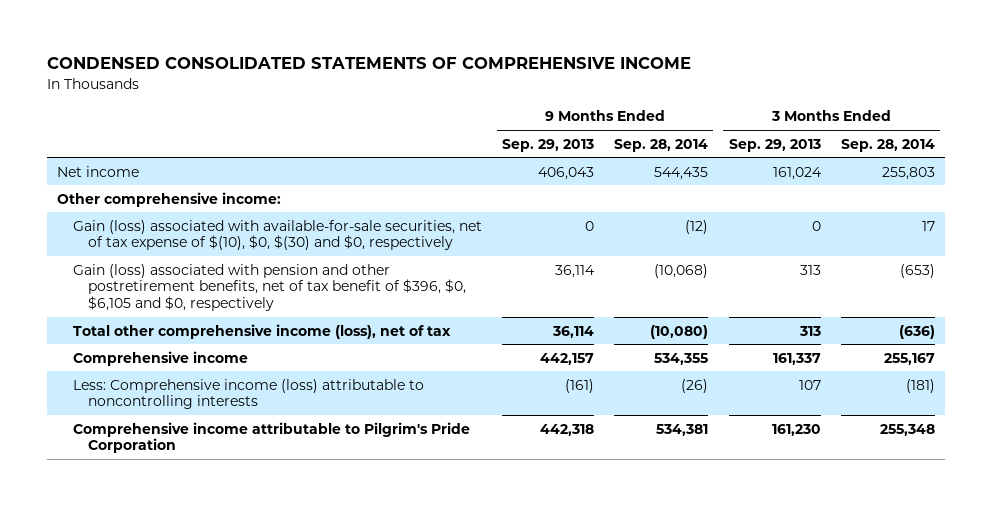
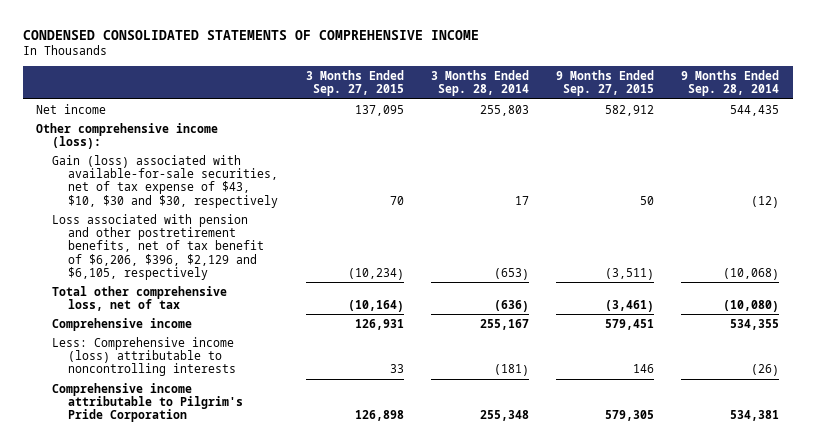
- | 9 Months Ended Sep. 29, 2013 | 9 Months Ended Sep. 28, 2014 | 3 Months Ended Sep. 29, 2013 | 3 Months Ended Sep. 28, 2014
+ | 3 Months Ended Sep. 27, 2015 | 3 Months Ended Sep. 28, 2014 | 9 Months Ended Sep. 27, 2015 | 9 Months Ended Sep. 28, 2014
- Other comprehensive income:
- Gain (loss) associated with available-for-sale securities, net of tax expense of $(10), $0, $(30) and $0, respectively | 0 | (12) | 0 | 17
- Gain (loss) associated with pension and other postretirement benefits, net of tax benefit of $396, $0, $6,105 and $0, respectively | 36,114 | (10,068) | 313 | (653)
- Total other comprehensive income (loss), net of tax | 36,114 | (10,080) | 313 | (636)
+ Other comprehensive income (loss):
+ Gain (loss) associated with available-for-sale securities, net of tax expense of $43, $10, $30 and $30, respectively | 70 | 17 | 50 | (12)
+ Loss associated with pension and other postretirement benefits, net of tax benefit of $6,206, $396, $2,129 and $6,105, respectively | (10,234) | (653) | (3,511) | (10,068)
+ Total other comprehensive loss, net of tax | (10,164) | (636) | (3,461) | (10,080)

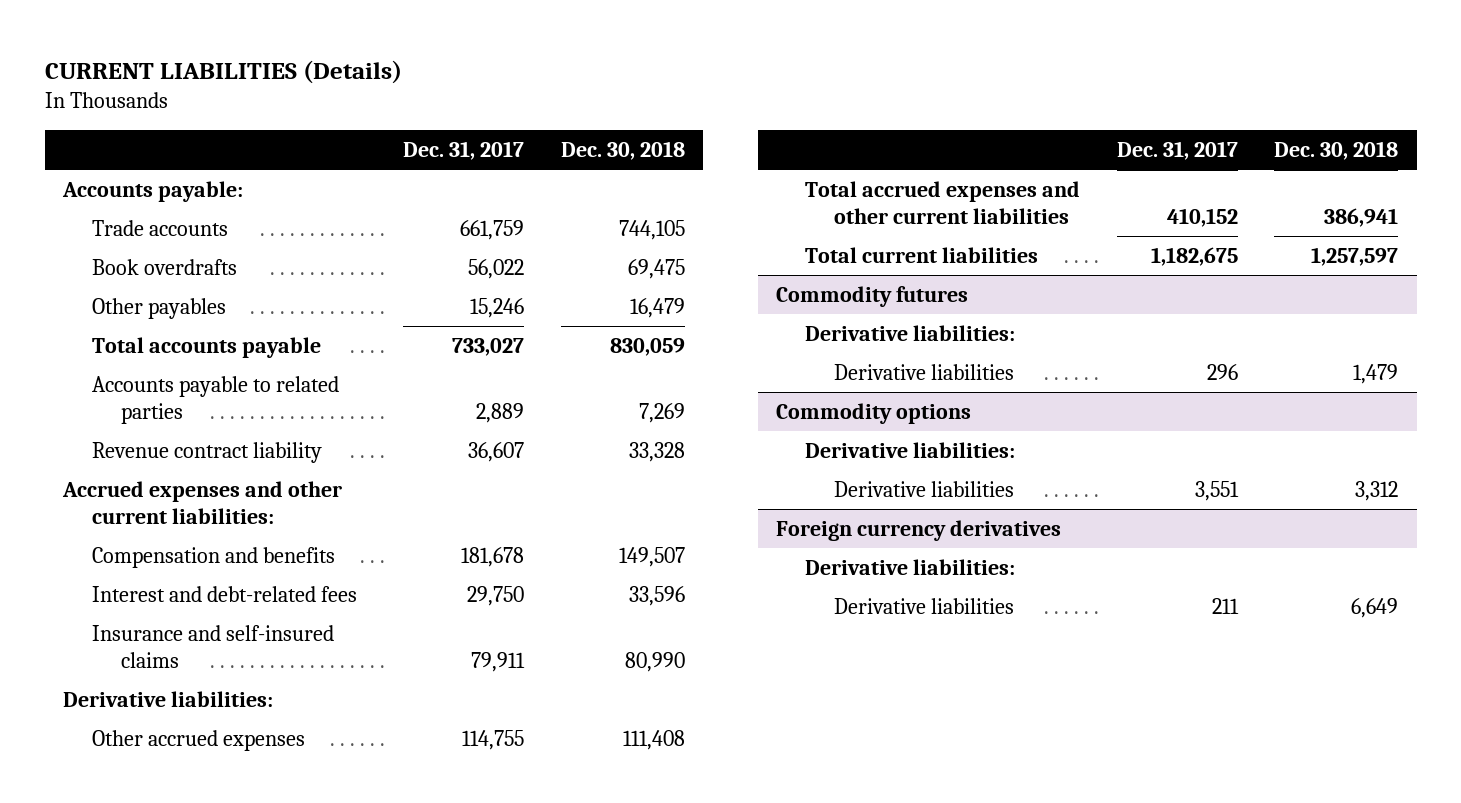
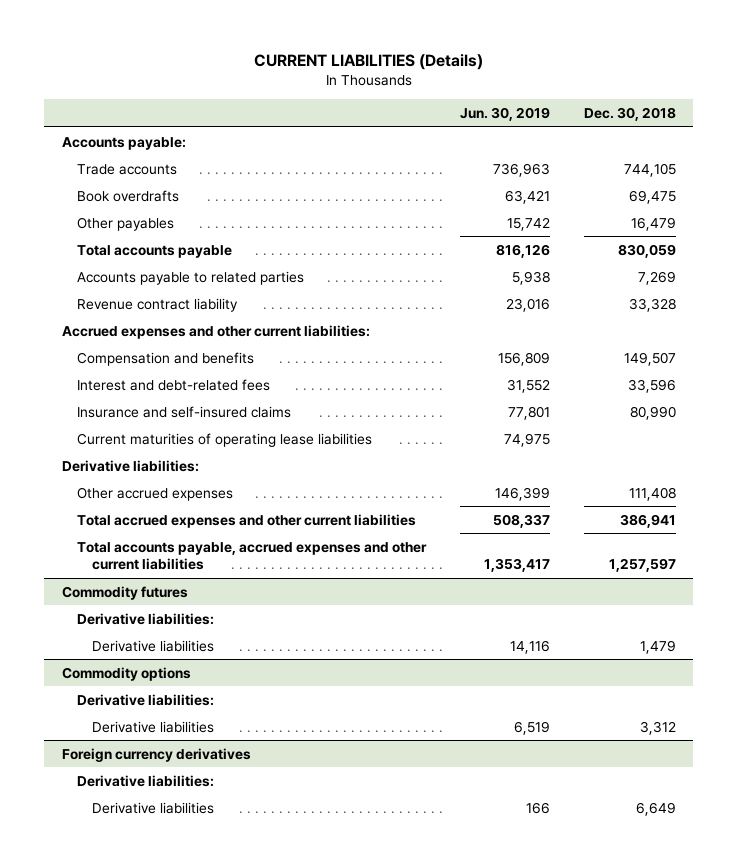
- | Dec. 31, 2017 | Dec. 30, 2018
+ | Jun. 30, 2019 | Dec. 30, 2018
+ Current maturities of operating lease liabilities | 74,975 |
- Total current liabilities | 1,182,675 | 1,257,597
+ Total accounts payable, accrued expenses and other current liabilities | 1,353,417 | 1,257,597

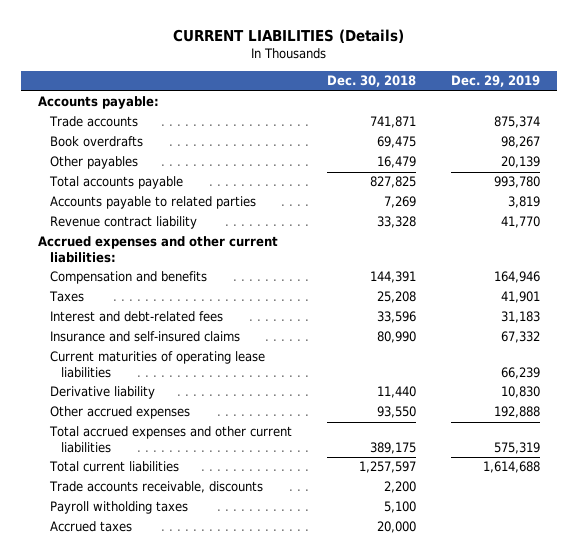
- | Jun. 30, 2019 | Dec. 30, 2018
+ | Dec. 30, 2018 | Dec. 29, 2019
- Trade accounts | 736,963 | 744,105
+ Trade accounts | 741,871 | 875,374
- Total accounts payable | 816,126 | 830,059
+ Total accounts payable | 827,825 | 993,780
- Compensation and benefits | 156,809 | 149,507
+ Compensation and benefits | 144,391 | 164,946
+ Taxes | 25,208 | 41,901
- Derivative liabilities:
- Other accrued expenses | 146,399 | 111,408
- Total accrued expenses and other current liabilities | 508,337 | 386,941
- Total accounts payable, accrued expenses and other current liabilities | 1,353,417 | 1,257,597
- Commodity futures
- Derivative liabilities:
- Derivative liabilities | 14,116 | 1,479
- Commodity options
- Derivative liabilities:
- Derivative liabilities | 6,519 | 3,312
- Foreign currency derivatives
- Derivative liabilities:
- Derivative liabilities | 166 | 6,649
+ Derivative liability | 11,440 | 10,830
+ Other accrued expenses | 93,550 | 192,888
+ Total accrued expenses and other current liabilities | 389,175 | 575,319
+ Total current liabilities | 1,257,597 | 1,614,688
+ Trade accounts receivable, discounts | 2,200 |
+ Payroll witholding taxes | 5,100 |
+ Accrued taxes | 20,000 |

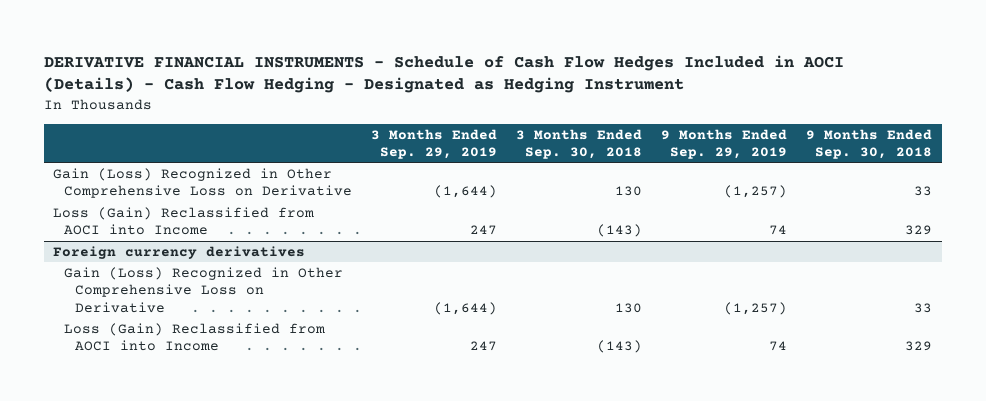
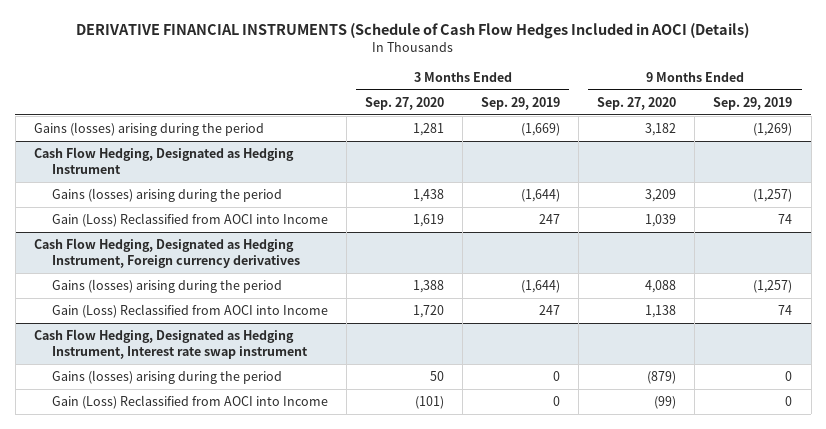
- DERIVATIVE FINANCIAL INSTRUMENTS - Schedule of Cash Flow Hedges Included in AOCI (Details) - Cash Flow Hedging - Designated as Hedging Instrument
+ DERIVATIVE FINANCIAL INSTRUMENTS (Schedule of Cash Flow Hedges Included in AOCI (Details)
- | 3 Months Ended Sep. 29, 2019 | 3 Months Ended Sep. 30, 2018 | 9 Months Ended Sep. 29, 2019 | 9 Months Ended Sep. 30, 2018
+ | 3 Months Ended Sep. 27, 2020 | 3 Months Ended Sep. 29, 2019 | 9 Months Ended Sep. 27, 2020 | 9 Months Ended Sep. 29, 2019
- Gain (Loss) Recognized in Other Comprehensive Loss on Derivative | (1,644) | 130 | (1,257) | 33
- Loss (Gain) Reclassified from AOCI into Income | 247 | (143) | 74 | 329
- Foreign currency derivatives
- Gain (Loss) Recognized in Other Comprehensive Loss on Derivative | (1,644) | 130 | (1,257) | 33
- Loss (Gain) Reclassified from AOCI into Income | 247 | (143) | 74 | 329
+ Gains (losses) arising during the period | 1,281 | (1,669) | 3,182 | (1,269)
+ Cash Flow Hedging, Designated as Hedging Instrument
+ Gains (losses) arising during the period | 1,438 | (1,644) | 3,209 | (1,257)
+ Gain (Loss) Reclassified from AOCI into Income | 1,619 | 247 | 1,039 | 74
+ Cash Flow Hedging, Designated as Hedging Instrument, Foreign currency derivatives
+ Gains (losses) arising during the period | 1,388 | (1,644) | 4,088 | (1,257)
+ Gain (Loss) Reclassified from AOCI into Income | 1,720 | 247 | 1,138 | 74
+ Cash Flow Hedging, Designated as Hedging Instrument, Interest rate swap instrument
+ Gains (losses) arising during the period | 50 | 0 | (879) | 0
+ Gain (Loss) Reclassified from AOCI into Income | (101) | 0 | (99) | 0

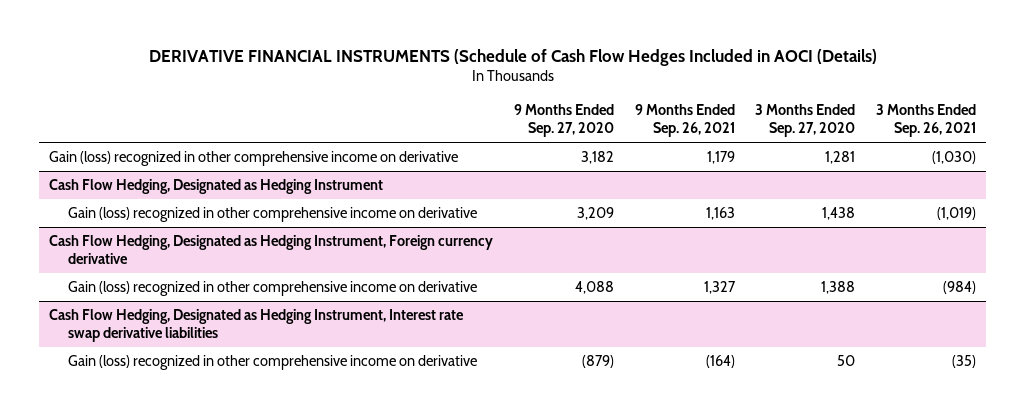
- | 3 Months Ended Sep. 27, 2020 | 3 Months Ended Sep. 29, 2019 | 9 Months Ended Sep. 27, 2020 | 9 Months Ended Sep. 29, 2019
+ | 9 Months Ended Sep. 27, 2020 | 9 Months Ended Sep. 26, 2021 | 3 Months Ended Sep. 27, 2020 | 3 Months Ended Sep. 26, 2021
- Gains (losses) arising during the period | 1,281 | (1,669) | 3,182 | (1,269)
+ Gain (loss) recognized in other comprehensive income on derivative | 3,182 | 1,179 | 1,281 | (1,030)
@ Cash Flow Hedging, Designated as Hedging Instrument
- Gains (losses) arising during the period | 1,438 | (1,644) | 3,209 | (1,257)
- Gain (Loss) Reclassified from AOCI into Income | 1,619 | 247 | 1,039 | 74
- Cash Flow Hedging, Designated as Hedging Instrument, Foreign currency derivatives
- Gains (losses) arising during the period | 1,388 | (1,644) | 4,088 | (1,257)
- Gain (Loss) Reclassified from AOCI into Income | 1,720 | 247 | 1,138 | 74
- Cash Flow Hedging, Designated as Hedging Instrument, Interest rate swap instrument
- Gains (losses) arising during the period | 50 | 0 | (879) | 0
- Gain (Loss) Reclassified from AOCI into Income | (101) | 0 | (99) | 0
@ Cash Flow Hedging, Designated as Hedging Instrument
+ Gain (loss) recognized in other comprehensive income on derivative | 3,209 | 1,163 | 1,438 | (1,019)
+ Cash Flow Hedging, Designated as Hedging Instrument, Foreign currency derivative
+ Gain (loss) recognized in other comprehensive income on derivative | 4,088 | 1,327 | 1,388 | (984)
+ Cash Flow Hedging, Designated as Hedging Instrument, Interest rate swap derivative liabilities
+ Gain (loss) recognized in other comprehensive income on derivative | (879) | (164) | 50 | (35)

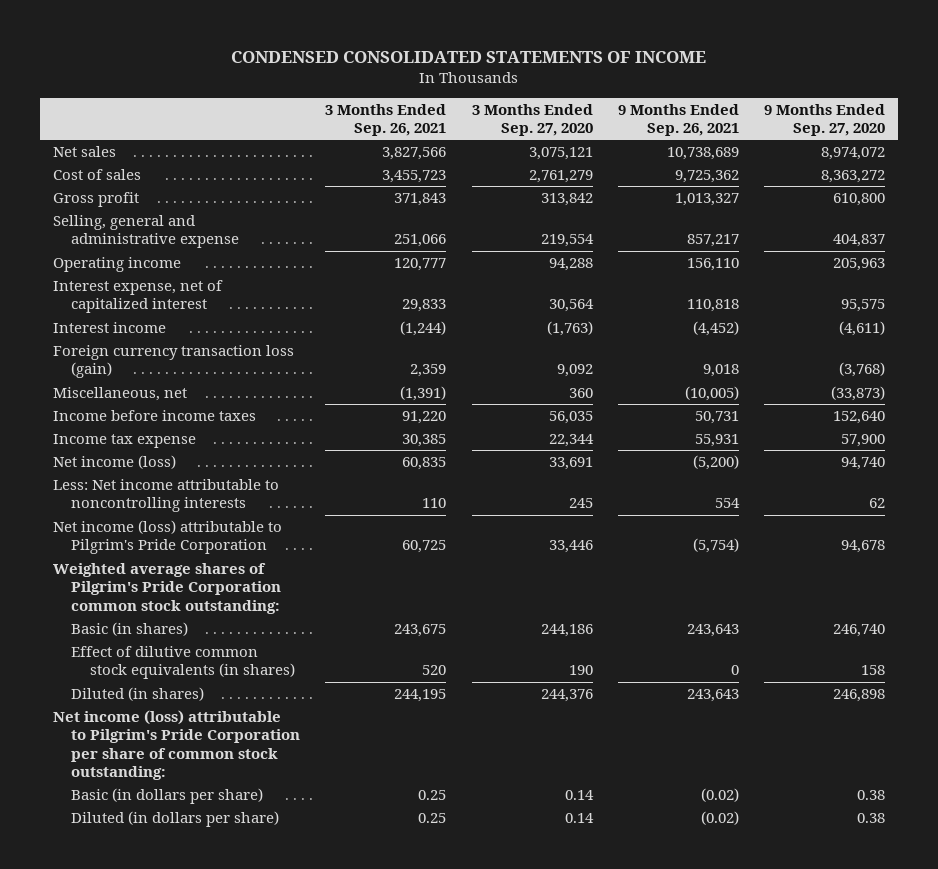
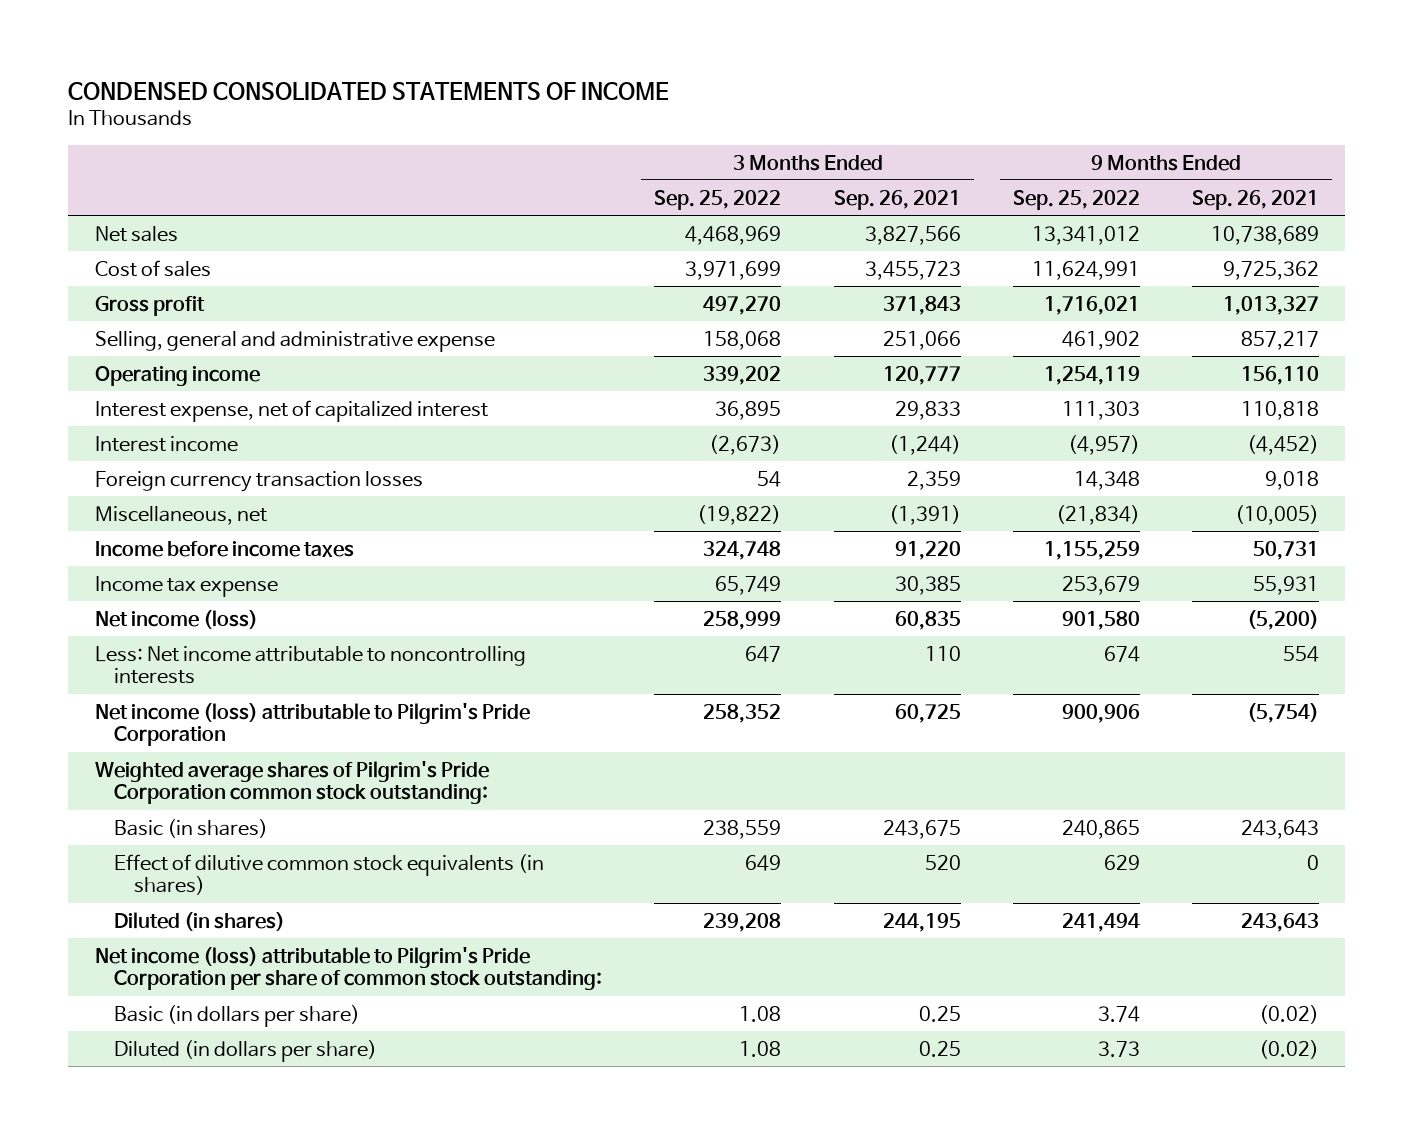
- | 3 Months Ended Sep. 26, 2021 | 3 Months Ended Sep. 27, 2020 | 9 Months Ended Sep. 26, 2021 | 9 Months Ended Sep. 27, 2020
+ | 3 Months Ended Sep. 25, 2022 | 3 Months Ended Sep. 26, 2021 | 9 Months Ended Sep. 25, 2022 | 9 Months Ended Sep. 26, 2021
- Foreign currency transaction loss (gain) | 2,359 | 9,092 | 9,018 | (3,768)
+ Foreign currency transaction losses | 54 | 2,359 | 14,348 | 9,018

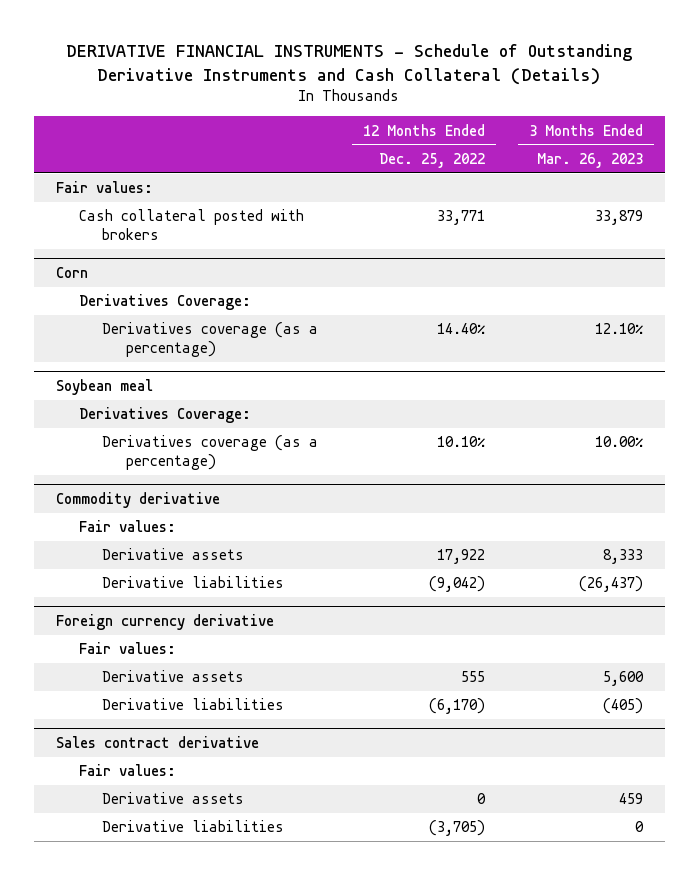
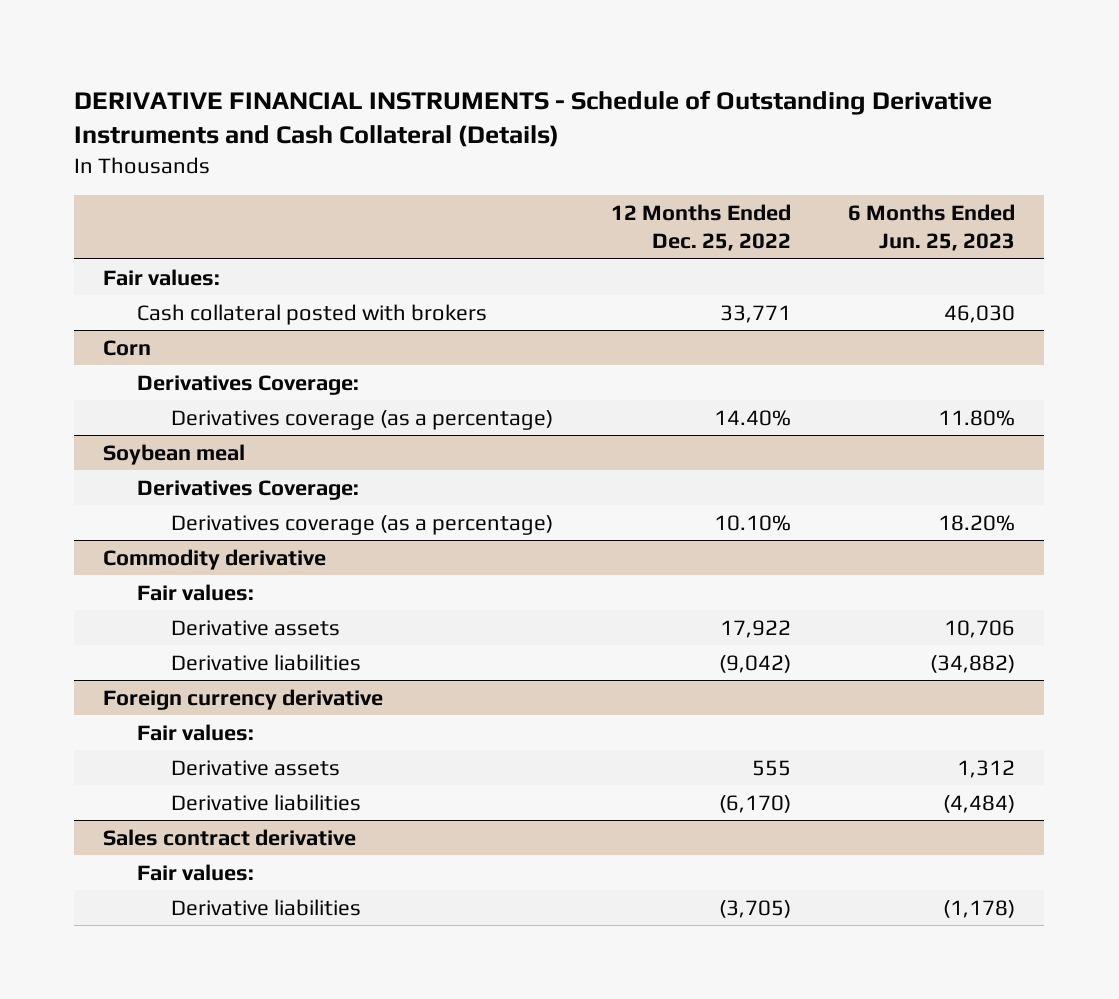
- | 12 Months Ended Dec. 25, 2022 | 3 Months Ended Mar. 26, 2023
+ | 12 Months Ended Dec. 25, 2022 | 6 Months Ended Jun. 25, 2023
@ Sales contract derivative
- Derivative assets | 0 | 459

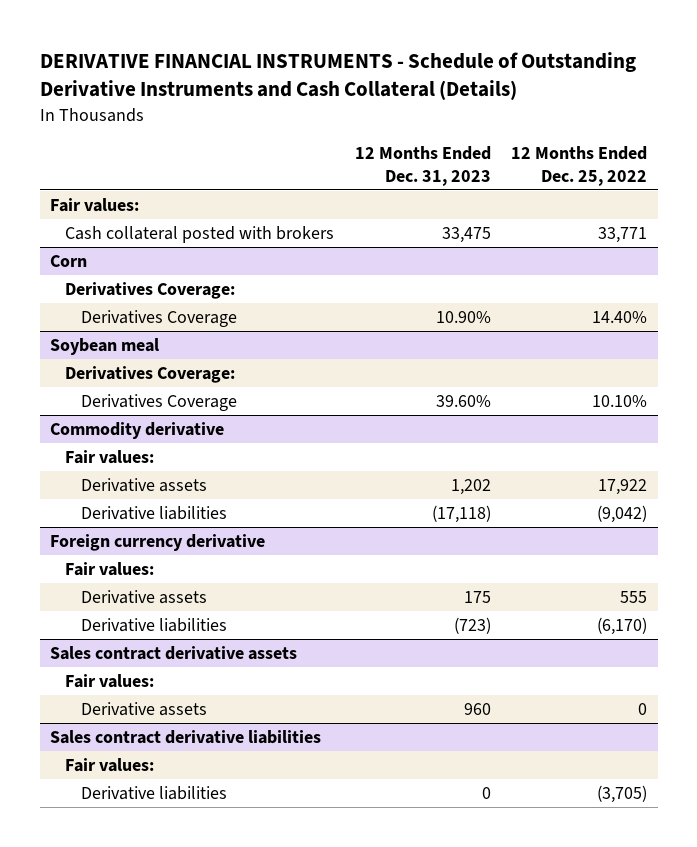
- | 12 Months Ended Dec. 25, 2022 | 6 Months Ended Jun. 25, 2023
+ | 12 Months Ended Dec. 31, 2023 | 12 Months Ended Dec. 25, 2022
@ Corn
- Derivatives coverage (as a percentage) | 14.40% | 11.80%
+ Derivatives Coverage | 10.90% | 14.40%
@ Soybean meal
- Derivatives coverage (as a percentage) | 10.10% | 18.20%
+ Derivatives Coverage | 39.60% | 10.10%
- Sales contract derivative
+ Sales contract derivative assets
+ Derivative assets | 960 | 0
+ Sales contract derivative liabilities
+ Fair values:

